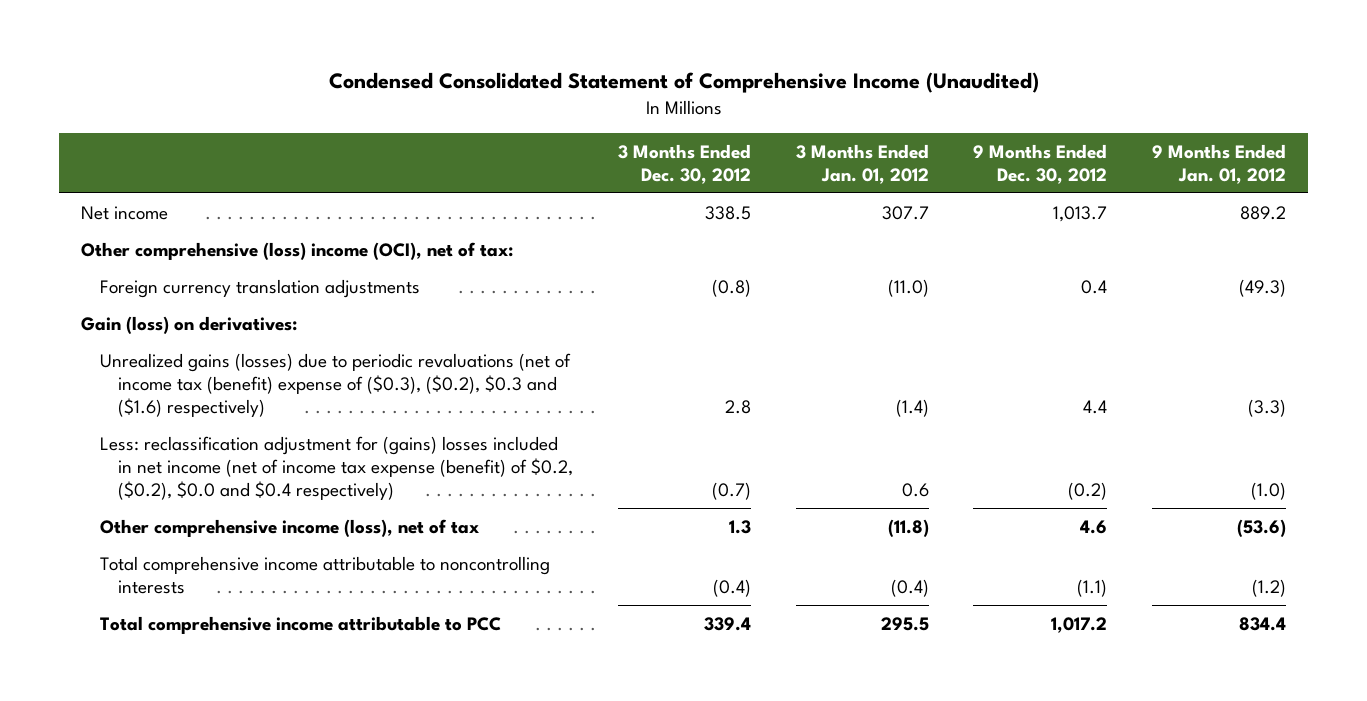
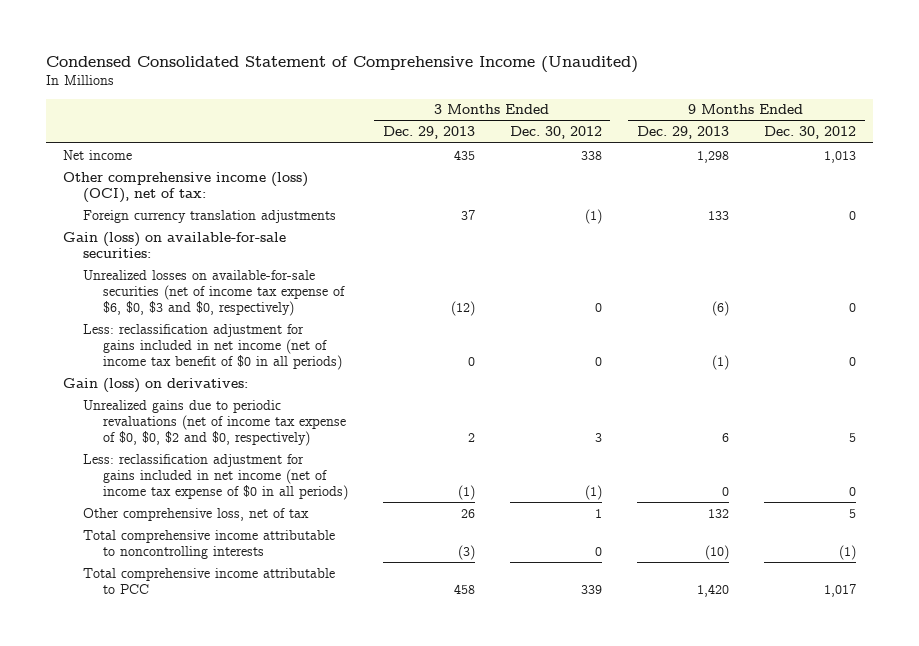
- | 3 Months Ended Dec. 30, 2012 | 3 Months Ended Jan. 01, 2012 | 9 Months Ended Dec. 30, 2012 | 9 Months Ended Jan. 01, 2012
+ | 3 Months Ended Dec. 29, 2013 | 3 Months Ended Dec. 30, 2012 | 9 Months Ended Dec. 29, 2013 | 9 Months Ended Dec. 30, 2012
- Net income | 338.5 | 307.7 | 1,013.7 | 889.2
- Other comprehensive (loss) income (OCI), net of tax:
- Foreign currency translation adjustments | (0.8) | (11.0) | 0.4 | (49.3)
+ Net income | 435 | 338 | 1,298 | 1,013
+ Other comprehensive income (loss) (OCI), net of tax:
+ Foreign currency translation adjustments | 37 | (1) | 133 | 0
+ Gain (loss) on available-for-sale securities:
+ Unrealized losses on available-for-sale securities (net of income tax expense of $6, $0, $3 and $0, respectively) | (12) | 0 | (6) | 0
+ Less: reclassification adjustment for gains included in net income (net of income tax benefit of $0 in all periods) | 0 | 0 | (1) | 0
- Unrealized gains (losses) due to periodic revaluations (net of income tax (benefit) expense of ($0.3), ($0.2), $0.3 and ($1.6) respectively) | 2.8 | (1.4) | 4.4 | (3.3)
- Less: reclassification adjustment for (gains) losses included in net income (net of income tax expense (benefit) of $0.2, ($0.2), $0.0 and $0.4 respectively) | (0.7) | 0.6 | (0.2) | (1.0)
- Other comprehensive income (loss), net of tax | 1.3 | (11.8) | 4.6 | (53.6)
- Total comprehensive income attributable to noncontrolling interests | (0.4) | (0.4) | (1.1) | (1.2)
- Total comprehensive income attributable to PCC | 339.4 | 295.5 | 1,017.2 | 834.4
+ Unrealized gains due to periodic revaluations (net of income tax expense of $0, $0, $2 and $0, respectively) | 2 | 3 | 6 | 5
+ Less: reclassification adjustment for gains included in net income (net of income tax expense of $0 in all periods) | (1) | (1) | 0 | 0
+ Other comprehensive loss, net of tax | 26 | 1 | 132 | 5
+ Total comprehensive income attributable to noncontrolling interests | (3) | 0 | (10) | (1)
+ Total comprehensive income attributable to PCC | 458 | 339 | 1,420 | 1,017

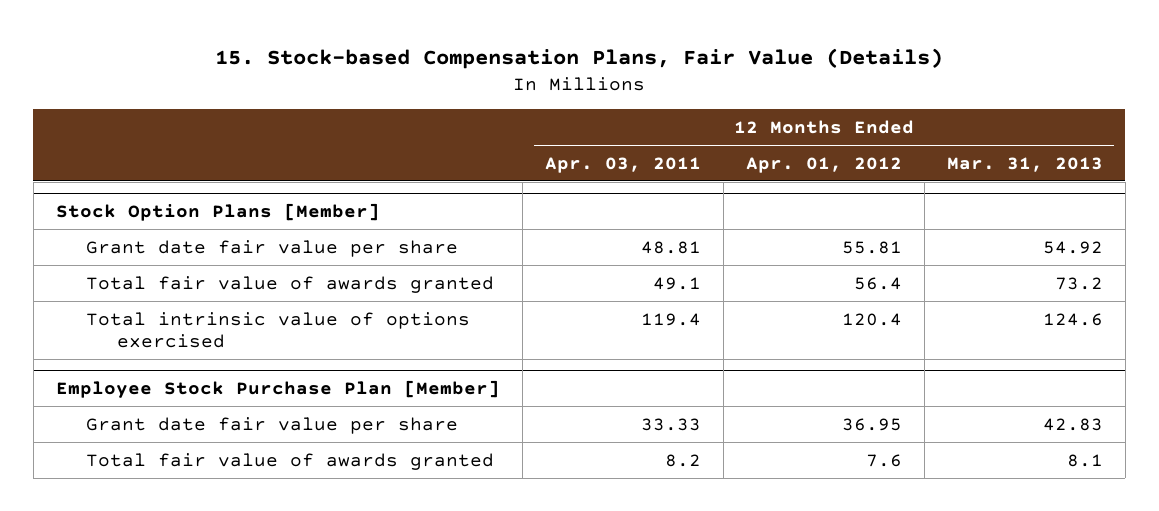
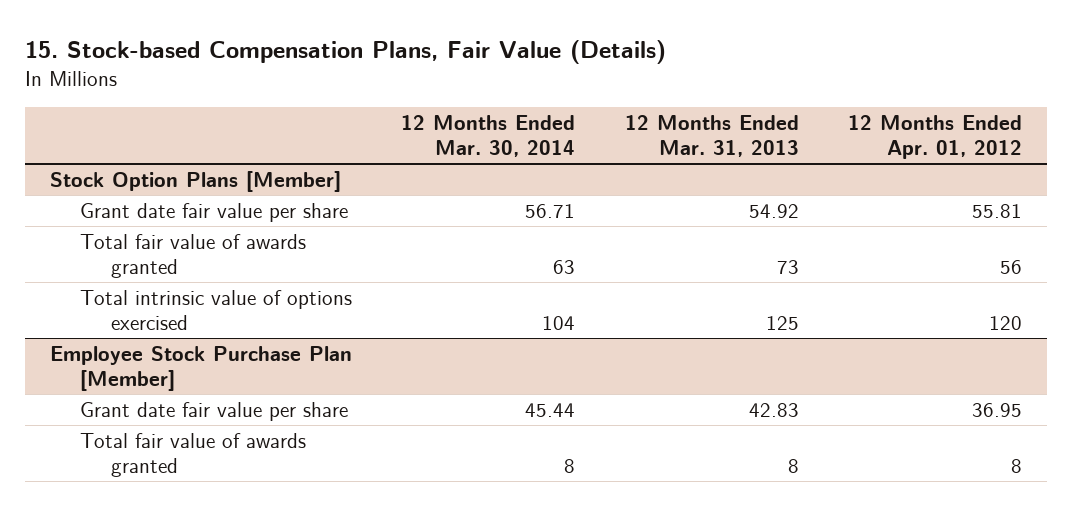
- | 12 Months Ended Apr. 03, 2011 | 12 Months Ended Apr. 01, 2012 | 12 Months Ended Mar. 31, 2013
+ | 12 Months Ended Mar. 30, 2014 | 12 Months Ended Mar. 31, 2013 | 12 Months Ended Apr. 01, 2012
@ Stock Option Plans [Member]
- Total fair value of awards granted | 49.1 | 56.4 | 73.2
- Total intrinsic value of options exercised | 119.4 | 120.4 | 124.6
+ Total fair value of awards granted | 63 | 73 | 56
+ Total intrinsic value of options exercised | 104 | 125 | 120
@ Employee Stock Purchase Plan [Member]
- Total fair value of awards granted | 8.2 | 7.6 | 8.1
+ Total fair value of awards granted | 8 | 8 | 8

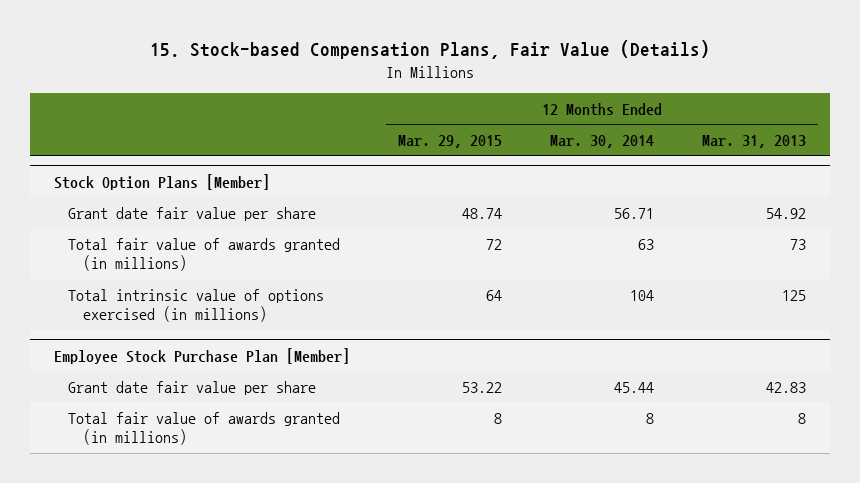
- | 12 Months Ended Mar. 30, 2014 | 12 Months Ended Mar. 31, 2013 | 12 Months Ended Apr. 01, 2012
+ | 12 Months Ended Mar. 29, 2015 | 12 Months Ended Mar. 30, 2014 | 12 Months Ended Mar. 31, 2013
@ Stock Option Plans [Member]
- Total fair value of awards granted | 63 | 73 | 56
- Total intrinsic value of options exercised | 104 | 125 | 120
+ Total fair value of awards granted (in millions) | 72 | 63 | 73
+ Total intrinsic value of options exercised (in millions) | 64 | 104 | 125
@ Employee Stock Purchase Plan [Member]
- Total fair value of awards granted | 8 | 8 | 8
+ Total fair value of awards granted (in millions) | 8 | 8 | 8

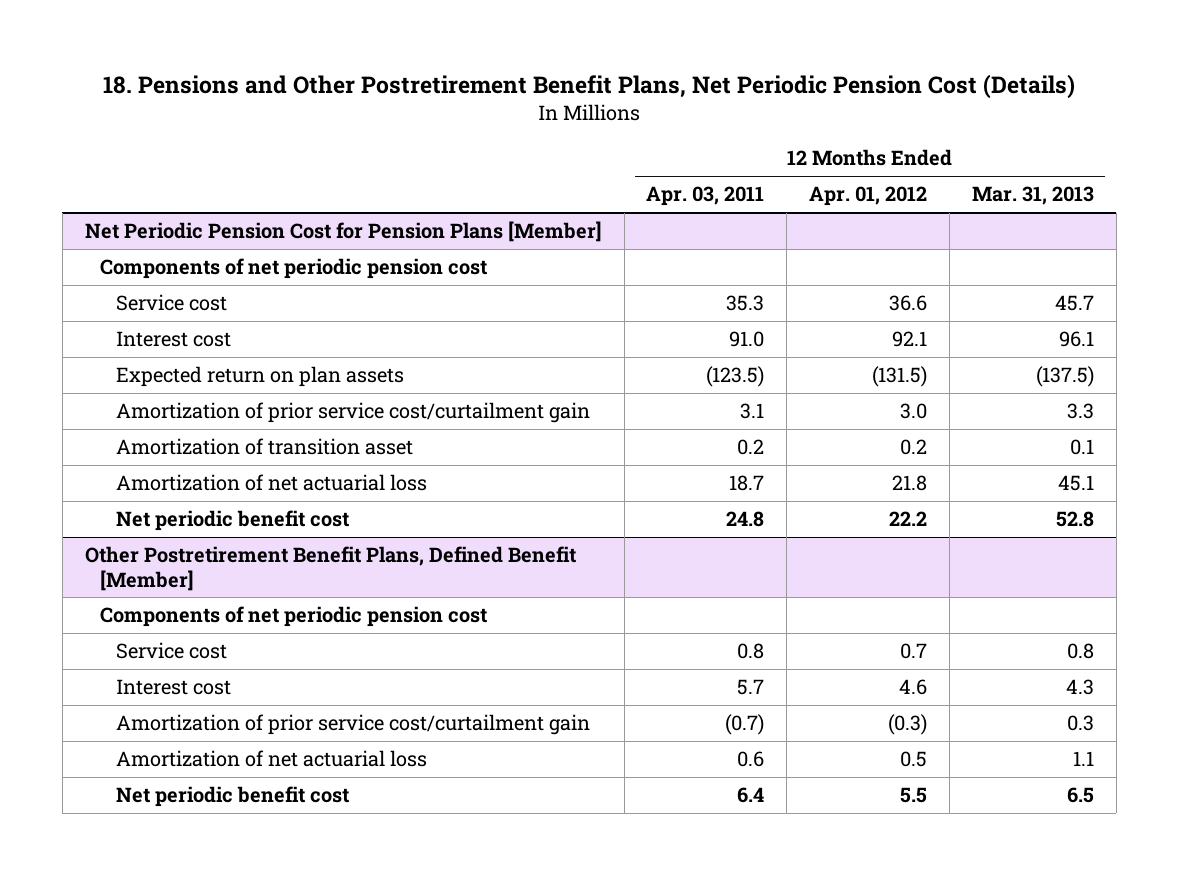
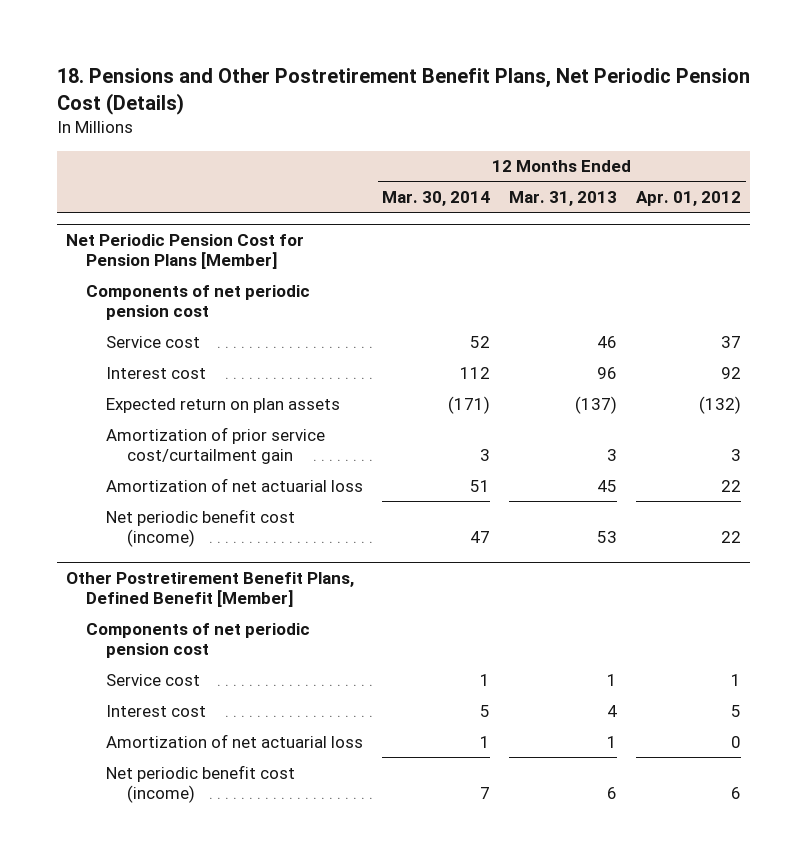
- | 12 Months Ended Apr. 03, 2011 | 12 Months Ended Apr. 01, 2012 | 12 Months Ended Mar. 31, 2013
+ | 12 Months Ended Mar. 30, 2014 | 12 Months Ended Mar. 31, 2013 | 12 Months Ended Apr. 01, 2012
@ Net Periodic Pension Cost for Pension Plans [Member]
- Service cost | 35.3 | 36.6 | 45.7
- Interest cost | 91.0 | 92.1 | 96.1
- Expected return on plan assets | (123.5) | (131.5) | (137.5)
- Amortization of prior service cost/curtailment gain | 3.1 | 3.0 | 3.3
- Amortization of transition asset | 0.2 | 0.2 | 0.1
- Amortization of net actuarial loss | 18.7 | 21.8 | 45.1
- Net periodic benefit cost | 24.8 | 22.2 | 52.8
+ Service cost | 52 | 46 | 37
+ Interest cost | 112 | 96 | 92
+ Expected return on plan assets | (171) | (137) | (132)
+ Amortization of prior service cost/curtailment gain | 3 | 3 | 3
+ Amortization of net actuarial loss | 51 | 45 | 22
+ Net periodic benefit cost (income) | 47 | 53 | 22
@ Other Postretirement Benefit Plans, Defined Benefit [Member]
- Service cost | 0.8 | 0.7 | 0.8
- Interest cost | 5.7 | 4.6 | 4.3
- Amortization of prior service cost/curtailment gain | (0.7) | (0.3) | 0.3
- Amortization of net actuarial loss | 0.6 | 0.5 | 1.1
- Net periodic benefit cost | 6.4 | 5.5 | 6.5
+ Service cost | 1 | 1 | 1
+ Interest cost | 5 | 4 | 5
+ Amortization of net actuarial loss | 1 | 1 | 0
+ Net periodic benefit cost (income) | 7 | 6 | 6

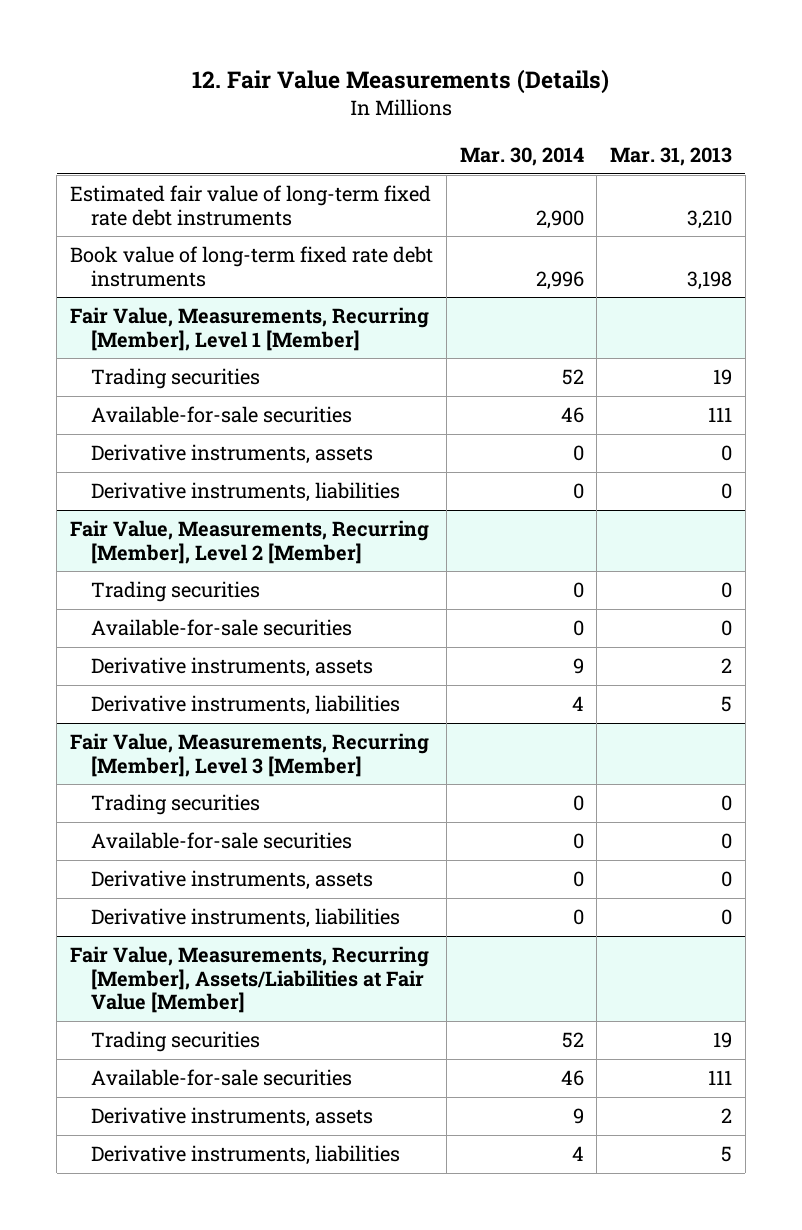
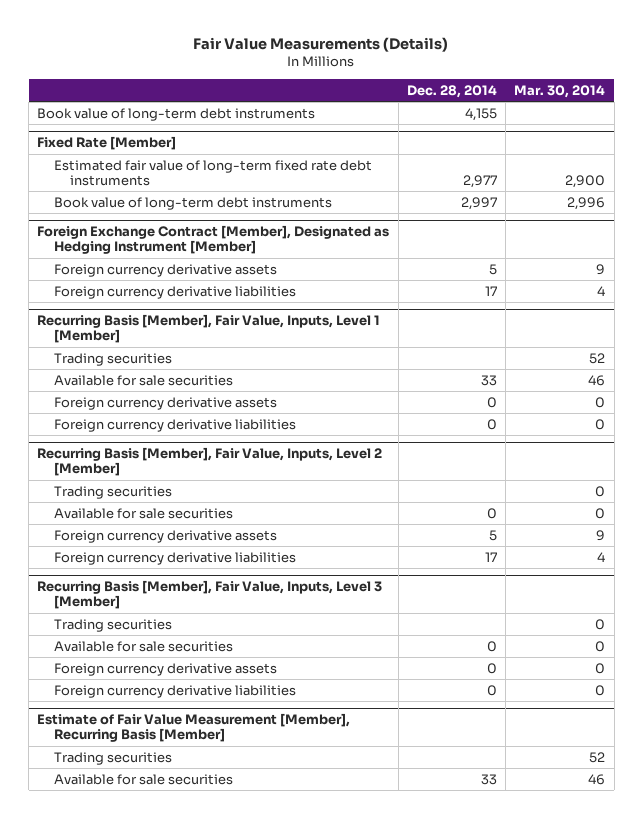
- 12. Fair Value Measurements (Details)
+ Fair Value Measurements (Details)
- | Mar. 30, 2014 | Mar. 31, 2013
+ | Dec. 28, 2014 | Mar. 30, 2014
+ Book value of long-term debt instruments | 4,155 |
+ Fixed Rate [Member]
- Book value of long-term fixed rate debt instruments | 2,996 | 3,198
- Fair Value, Measurements, Recurring [Member], Level 1 [Member]
+ Book value of long-term debt instruments | 2,997 | 2,996
+ Foreign Exchange Contract [Member], Designated as Hedging Instrument [Member]
+ Foreign currency derivative assets | 5 | 9
+ Foreign currency derivative liabilities | 17 | 4
+ Recurring Basis [Member], Fair Value, Inputs, Level 1 [Member]
- Available-for-sale securities | 46 | 111
- Derivative instruments, assets | 0 | 0
- Derivative instruments, liabilities | 0 | 0
- Fair Value, Measurements, Recurring [Member], Level 2 [Member]
+ Available for sale securities | 33 | 46
+ Foreign currency derivative assets | 0 | 0
+ Foreign currency derivative liabilities | 0 | 0
+ Recurring Basis [Member], Fair Value, Inputs, Level 2 [Member]
- Available-for-sale securities | 0 | 0
- Derivative instruments, assets | 9 | 2
- Derivative instruments, liabilities | 4 | 5
- Fair Value, Measurements, Recurring [Member], Level 3 [Member]
+ Available for sale securities | 0 | 0
+ Foreign currency derivative assets | 5 | 9
+ Foreign currency derivative liabilities | 17 | 4
+ Recurring Basis [Member], Fair Value, Inputs, Level 3 [Member]
- Available-for-sale securities | 0 | 0
- Derivative instruments, assets | 0 | 0
- Derivative instruments, liabilities | 0 | 0
- Fair Value, Measurements, Recurring [Member], Assets/Liabilities at Fair Value [Member]
+ Available for sale securities | 0 | 0
+ Foreign currency derivative assets | 0 | 0
+ Foreign currency derivative liabilities | 0 | 0
+ Estimate of Fair Value Measurement [Member], Recurring Basis [Member]
- Available-for-sale securities | 46 | 111
- Derivative instruments, assets | 9 | 2
- Derivative instruments, liabilities | 4 | 5
+ Available for sale securities | 33 | 46

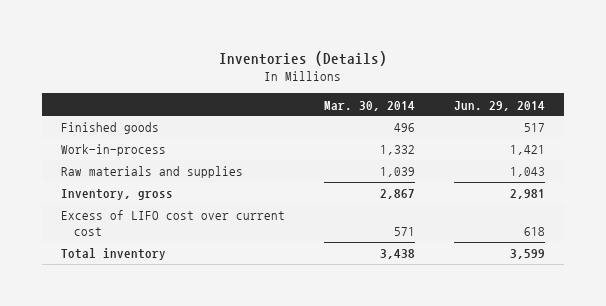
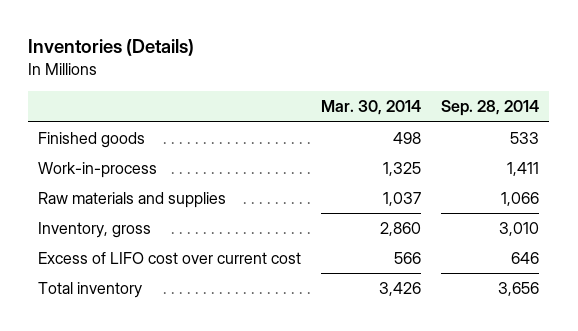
- | Mar. 30, 2014 | Jun. 29, 2014
+ | Mar. 30, 2014 | Sep. 28, 2014
- Finished goods | 496 | 517
- Work-in-process | 1,332 | 1,421
- Raw materials and supplies | 1,039 | 1,043
- Inventory, gross | 2,867 | 2,981
- Excess of LIFO cost over current cost | 571 | 618
- Total inventory | 3,438 | 3,599
+ Finished goods | 498 | 533
+ Work-in-process | 1,325 | 1,411
+ Raw materials and supplies | 1,037 | 1,066
+ Inventory, gross | 2,860 | 3,010
+ Excess of LIFO cost over current cost | 566 | 646
+ Total inventory | 3,426 | 3,656

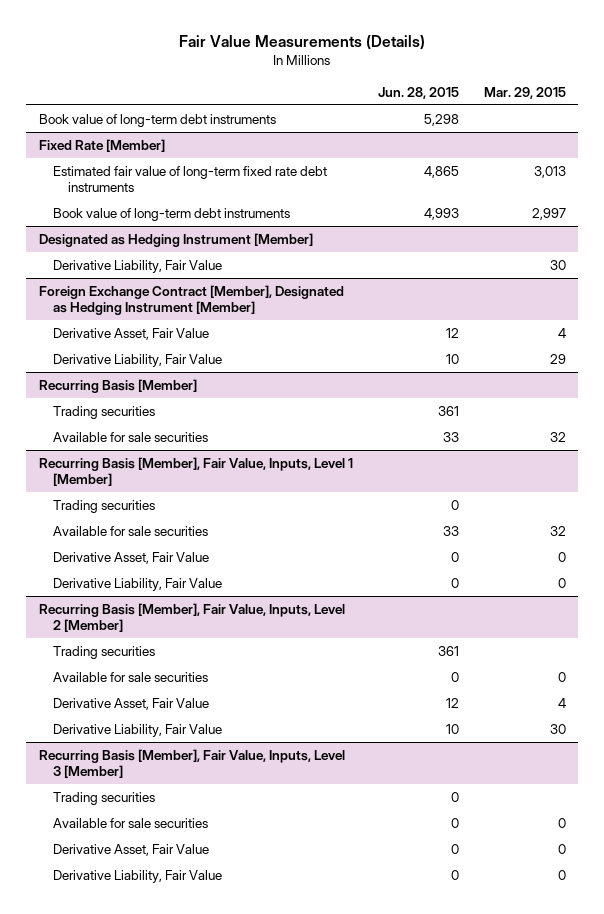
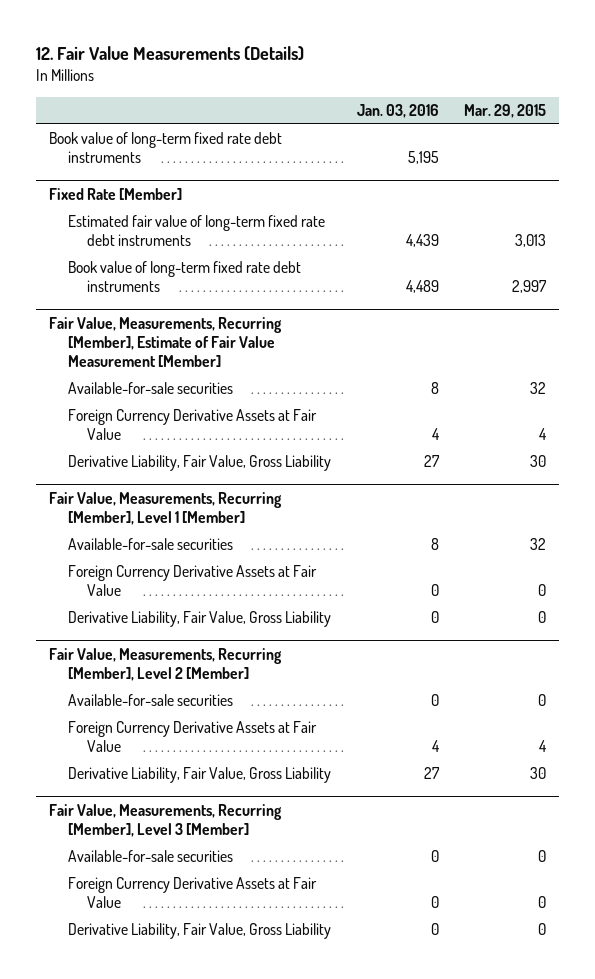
- Fair Value Measurements (Details)
+ 12. Fair Value Measurements (Details)
- | Jun. 28, 2015 | Mar. 29, 2015
+ | Jan. 03, 2016 | Mar. 29, 2015
- Book value of long-term debt instruments | 5,298 |
+ Book value of long-term fixed rate debt instruments | 5,195 |
@ Fixed Rate [Member]
- Book value of long-term debt instruments | 4,993 | 2,997
- Designated as Hedging Instrument [Member]
- Derivative Liability, Fair Value | | 30
- Foreign Exchange Contract [Member], Designated as Hedging Instrument [Member]
- Derivative Asset, Fair Value | 12 | 4
- Derivative Liability, Fair Value | 10 | 29
- Recurring Basis [Member]
- Trading securities | 361 |
- Available for sale securities | 33 | 32
- Recurring Basis [Member], Fair Value, Inputs, Level 1 [Member]
- Trading securities | 0 |
- Available for sale securities | 33 | 32
- Derivative Asset, Fair Value | 0 | 0
- Derivative Liability, Fair Value | 0 | 0
- Recurring Basis [Member], Fair Value, Inputs, Level 2 [Member]
- Trading securities | 361 |
- Available for sale securities | 0 | 0
- Derivative Asset, Fair Value | 12 | 4
- Derivative Liability, Fair Value | 10 | 30
- Recurring Basis [Member], Fair Value, Inputs, Level 3 [Member]
- Trading securities | 0 |
- Available for sale securities | 0 | 0
- Derivative Asset, Fair Value | 0 | 0
- Derivative Liability, Fair Value | 0 | 0
@ Fixed Rate [Member]
+ Book value of long-term fixed rate debt instruments | 4,489 | 2,997
+ Fair Value, Measurements, Recurring [Member], Estimate of Fair Value Measurement [Member]
+ Available-for-sale securities | 8 | 32
+ Foreign Currency Derivative Assets at Fair Value | 4 | 4
+ Derivative Liability, Fair Value, Gross Liability | 27 | 30
+ Fair Value, Measurements, Recurring [Member], Level 1 [Member]
+ Available-for-sale securities | 8 | 32
+ Foreign Currency Derivative Assets at Fair Value | 0 | 0
+ Derivative Liability, Fair Value, Gross Liability | 0 | 0
+ Fair Value, Measurements, Recurring [Member], Level 2 [Member]
+ Available-for-sale securities | 0 | 0
+ Foreign Currency Derivative Assets at Fair Value | 4 | 4
+ Derivative Liability, Fair Value, Gross Liability | 27 | 30
+ Fair Value, Measurements, Recurring [Member], Level 3 [Member]
+ Available-for-sale securities | 0 | 0
+ Foreign Currency Derivative Assets at Fair Value | 0 | 0
+ Derivative Liability, Fair Value, Gross Liability | 0 | 0

